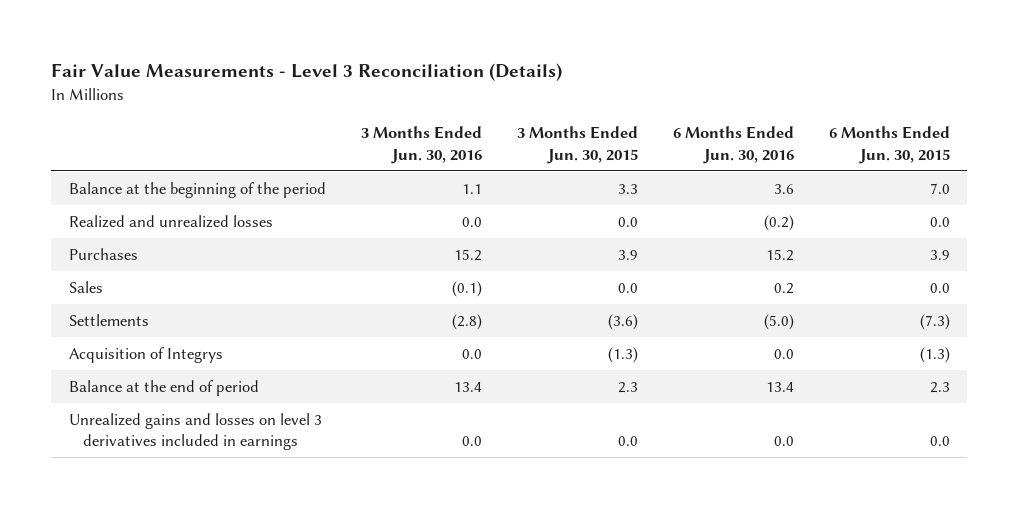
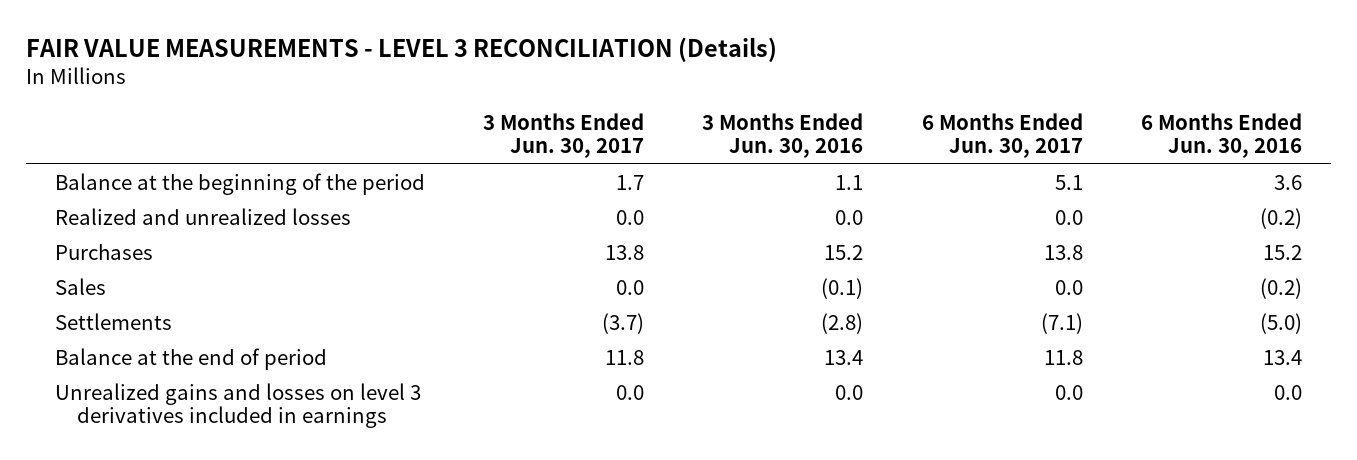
- Fair Value Measurements - Level 3 Reconciliation (Details)
+ FAIR VALUE MEASUREMENTS - LEVEL 3 RECONCILIATION (Details)
- | 3 Months Ended Jun. 30, 2016 | 3 Months Ended Jun. 30, 2015 | 6 Months Ended Jun. 30, 2016 | 6 Months Ended Jun. 30, 2015
+ | 3 Months Ended Jun. 30, 2017 | 3 Months Ended Jun. 30, 2016 | 6 Months Ended Jun. 30, 2017 | 6 Months Ended Jun. 30, 2016
- Sales | (0.1) | 0.0 | 0.2 | 0.0
+ Sales | 0.0 | (0.1) | 0.0 | (0.2)
- Acquisition of Integrys | 0.0 | (1.3) | 0.0 | (1.3)

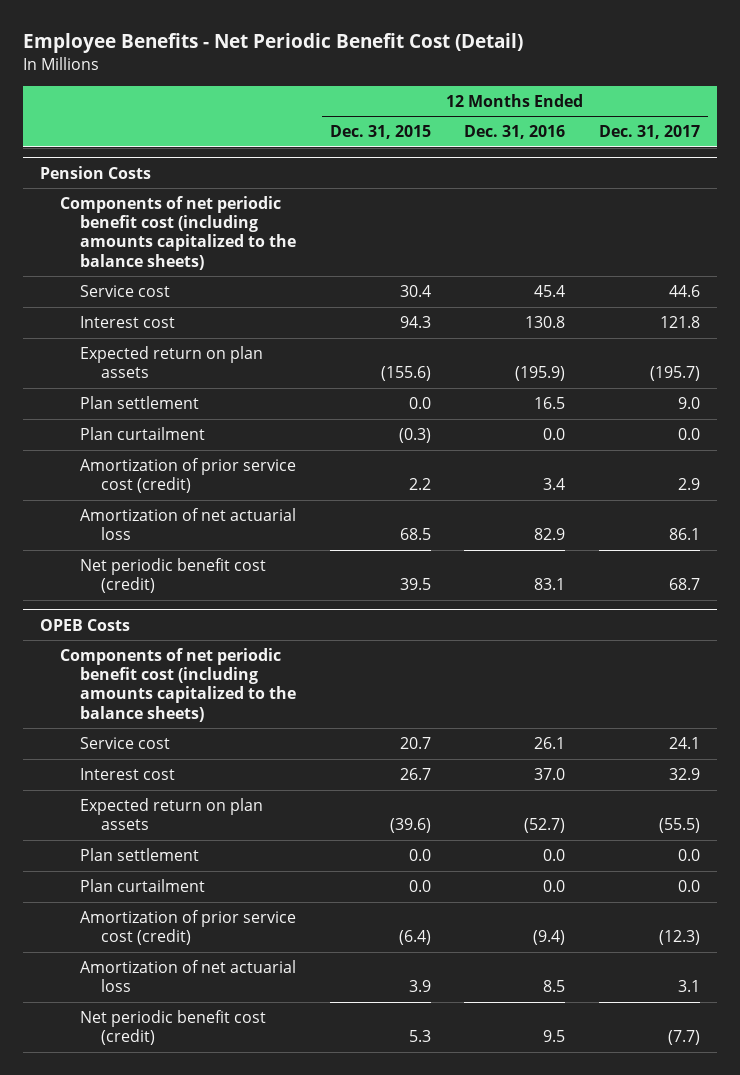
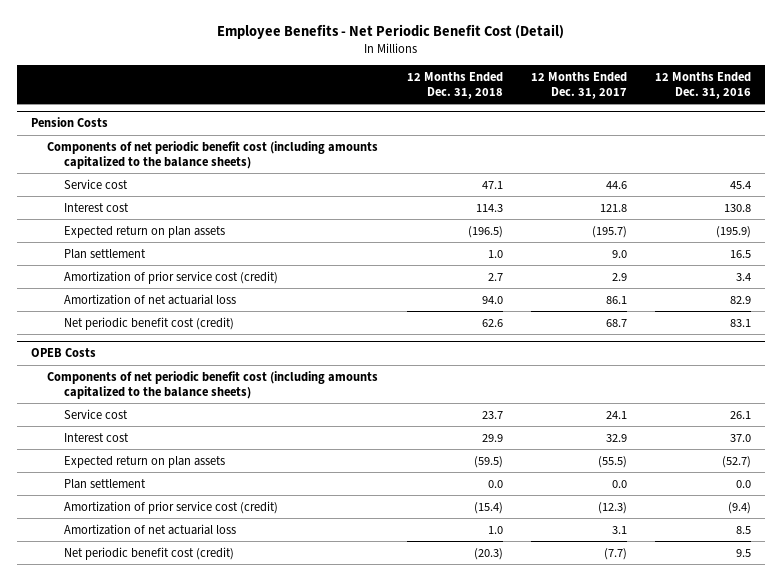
- | 12 Months Ended Dec. 31, 2015 | 12 Months Ended Dec. 31, 2016 | 12 Months Ended Dec. 31, 2017
+ | 12 Months Ended Dec. 31, 2018 | 12 Months Ended Dec. 31, 2017 | 12 Months Ended Dec. 31, 2016
@ Pension Costs
- Plan curtailment | (0.3) | 0.0 | 0.0
@ OPEB Costs
- Plan curtailment | 0.0 | 0.0 | 0.0

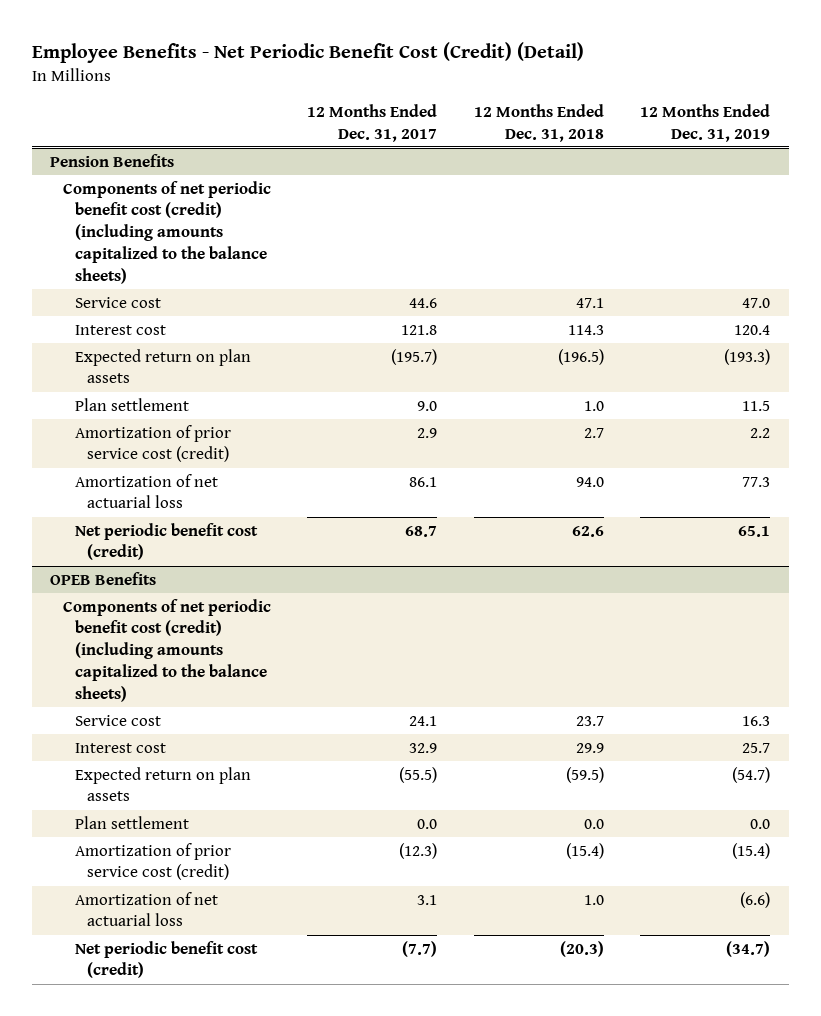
- Employee Benefits - Net Periodic Benefit Cost (Detail)
+ Employee Benefits - Net Periodic Benefit Cost (Credit) (Detail)
- | 12 Months Ended Dec. 31, 2018 | 12 Months Ended Dec. 31, 2017 | 12 Months Ended Dec. 31, 2016
+ | 12 Months Ended Dec. 31, 2017 | 12 Months Ended Dec. 31, 2018 | 12 Months Ended Dec. 31, 2019
- Pension Costs
- Components of net periodic benefit cost (including amounts capitalized to the balance sheets)
+ Pension Benefits
+ Components of net periodic benefit cost (credit) (including amounts capitalized to the balance sheets)
- OPEB Costs
- Components of net periodic benefit cost (including amounts capitalized to the balance sheets)
+ OPEB Benefits
+ Components of net periodic benefit cost (credit) (including amounts capitalized to the balance sheets)

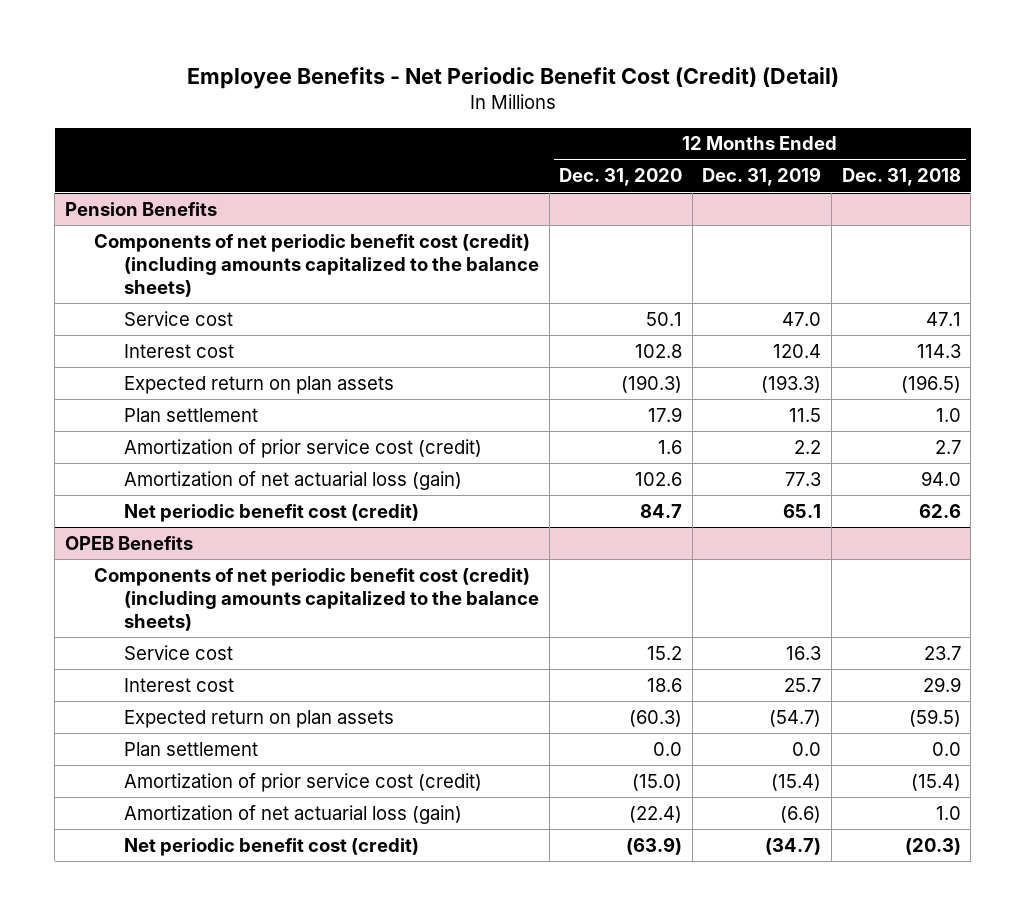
- | 12 Months Ended Dec. 31, 2017 | 12 Months Ended Dec. 31, 2018 | 12 Months Ended Dec. 31, 2019
+ | 12 Months Ended Dec. 31, 2020 | 12 Months Ended Dec. 31, 2019 | 12 Months Ended Dec. 31, 2018
@ Pension Benefits
- Amortization of net actuarial loss | 86.1 | 94.0 | 77.3
+ Amortization of net actuarial loss (gain) | 102.6 | 77.3 | 94.0
@ OPEB Benefits
- Amortization of net actuarial loss | 3.1 | 1.0 | (6.6)
+ Amortization of net actuarial loss (gain) | (22.4) | (6.6) | 1.0

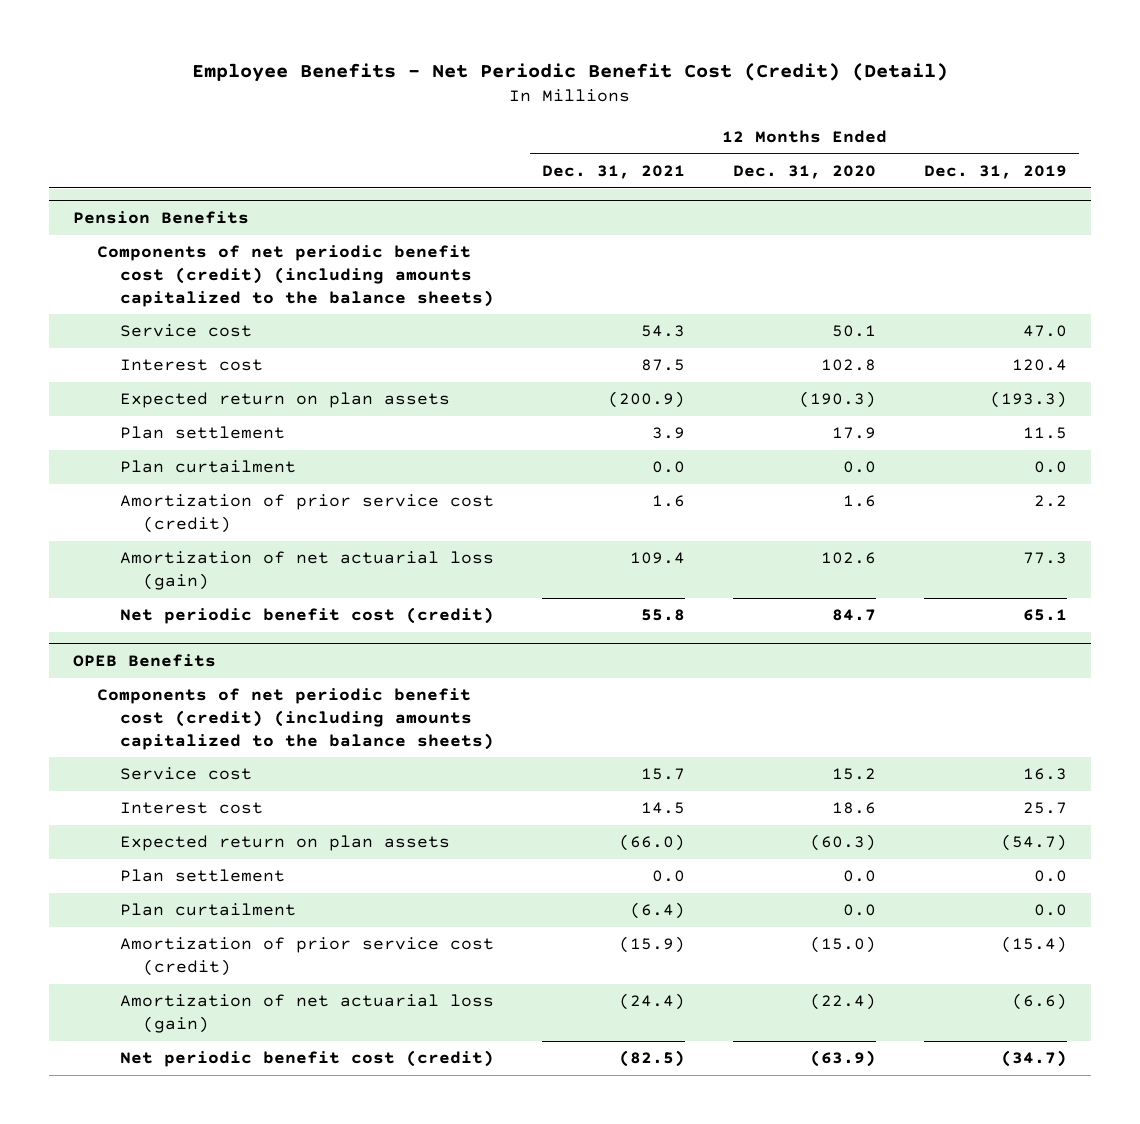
- | 12 Months Ended Dec. 31, 2020 | 12 Months Ended Dec. 31, 2019 | 12 Months Ended Dec. 31, 2018
+ | 12 Months Ended Dec. 31, 2021 | 12 Months Ended Dec. 31, 2020 | 12 Months Ended Dec. 31, 2019
@ Pension Benefits
+ Plan curtailment | 0.0 | 0.0 | 0.0
@ OPEB Benefits
+ Plan curtailment | (6.4) | 0.0 | 0.0

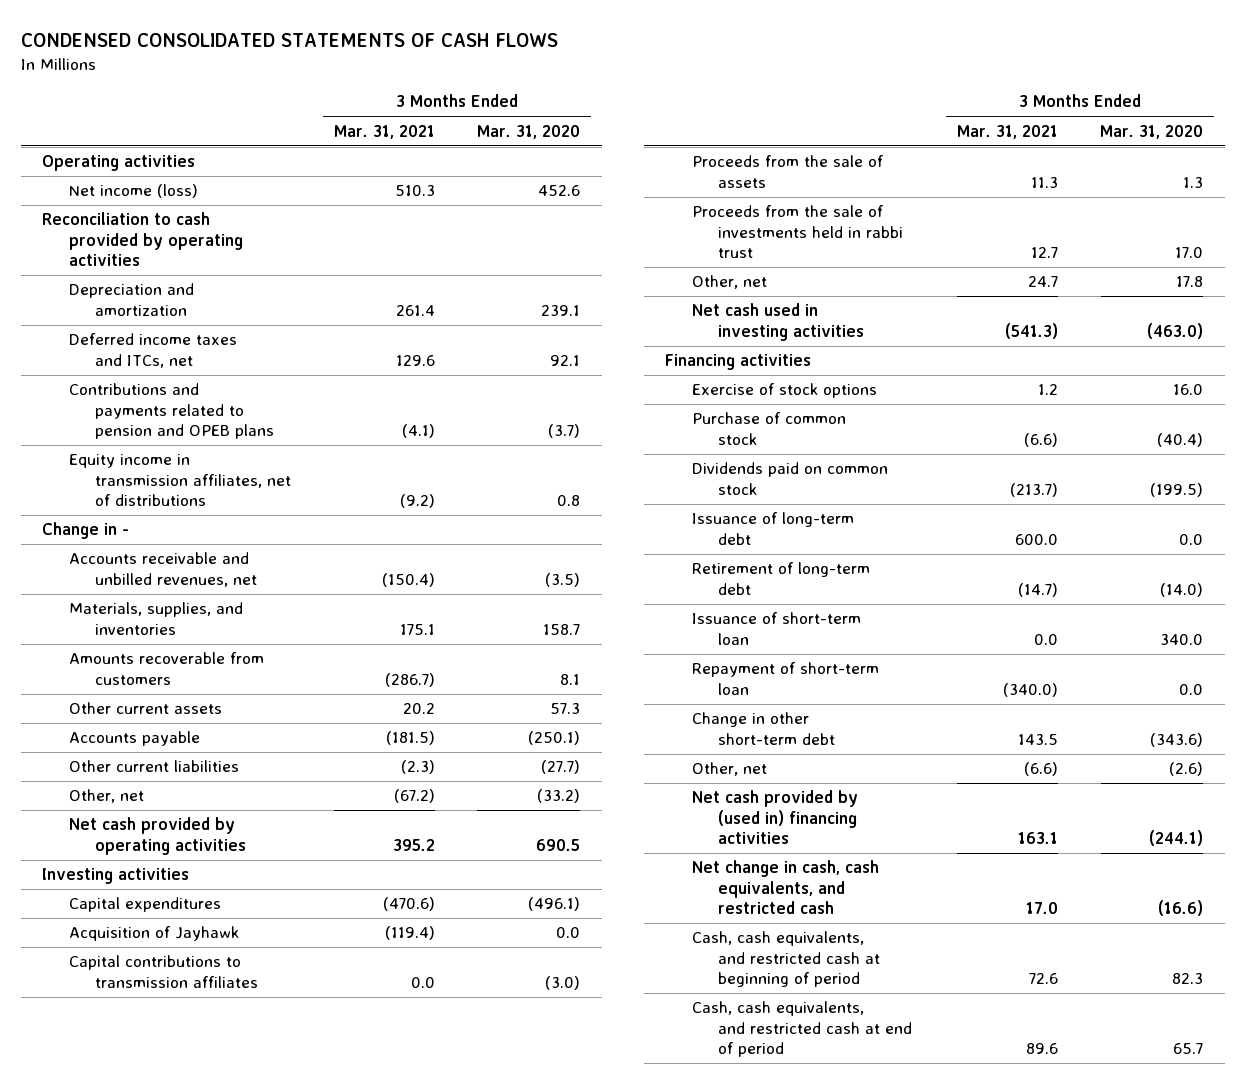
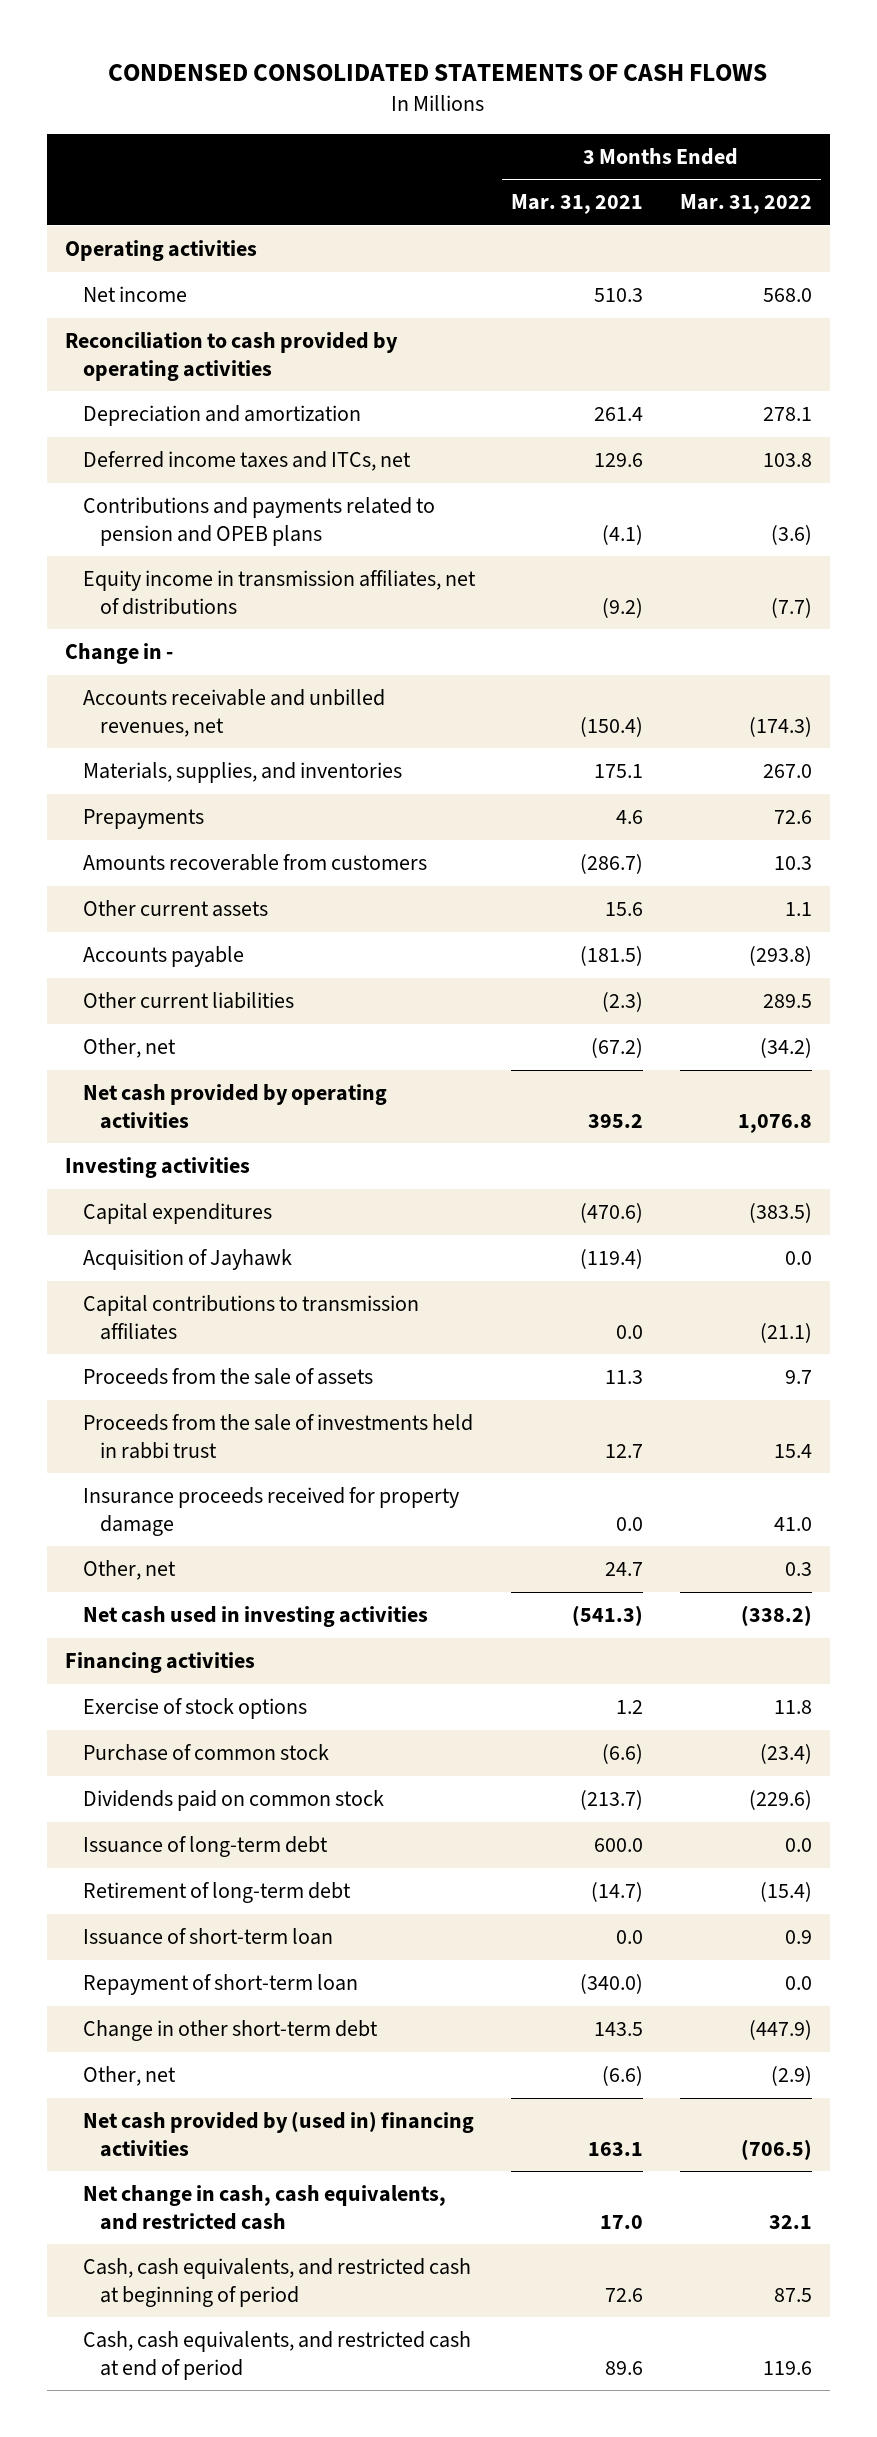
- | 3 Months Ended Mar. 31, 2021 | 3 Months Ended Mar. 31, 2020
+ | 3 Months Ended Mar. 31, 2021 | 3 Months Ended Mar. 31, 2022
- Net income (loss) | 510.3 | 452.6
+ Net income | 510.3 | 568.0
+ Prepayments | 4.6 | 72.6
- Other current assets | 20.2 | 57.3
+ Other current assets | 15.6 | 1.1
+ Insurance proceeds received for property damage | 0.0 | 41.0

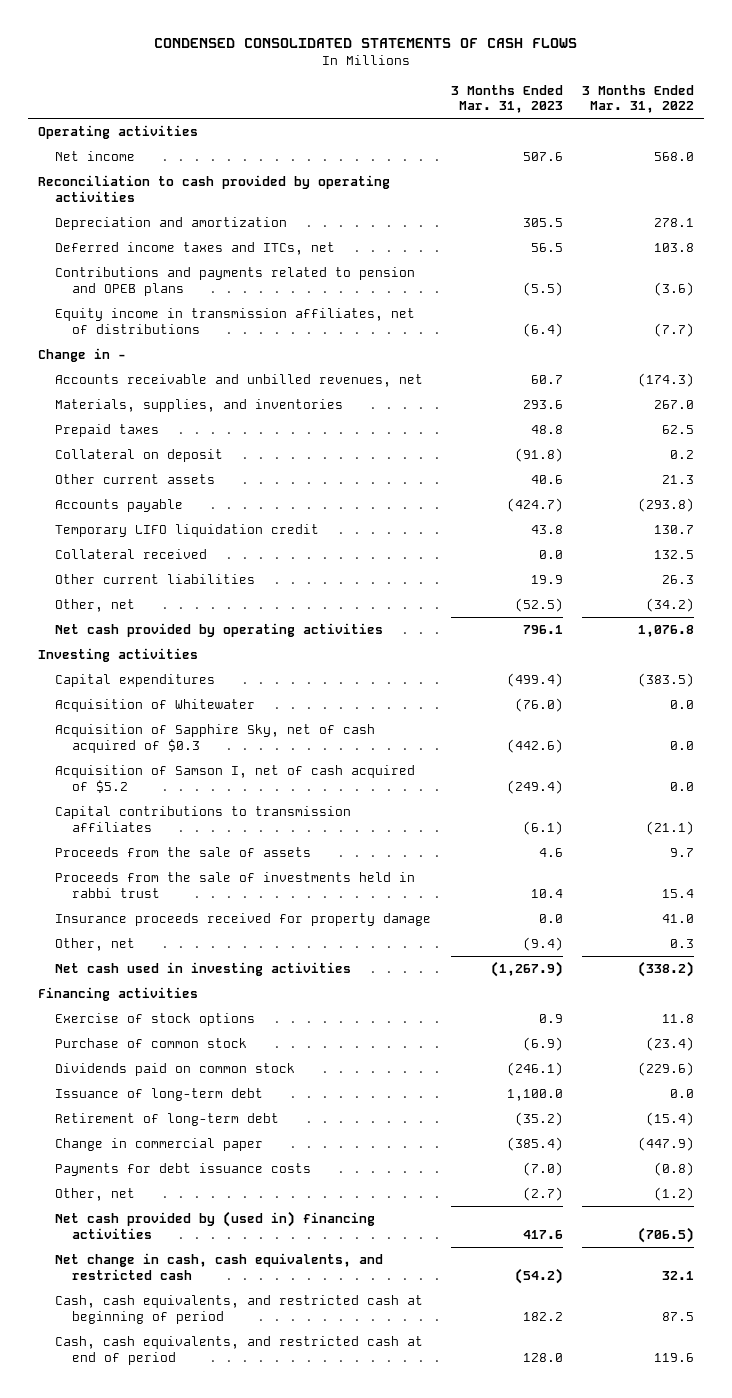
- | 3 Months Ended Mar. 31, 2021 | 3 Months Ended Mar. 31, 2022
+ | 3 Months Ended Mar. 31, 2023 | 3 Months Ended Mar. 31, 2022
- Prepayments | 4.6 | 72.6
- Amounts recoverable from customers | (286.7) | 10.3
- Other current assets | 15.6 | 1.1
+ Prepaid taxes | 48.8 | 62.5
+ Collateral on deposit | (91.8) | 0.2
+ Other current assets | 40.6 | 21.3
- Other current liabilities | (2.3) | 289.5
+ Temporary LIFO liquidation credit | 43.8 | 130.7
+ Collateral received | 0.0 | 132.5
+ Other current liabilities | 19.9 | 26.3
- Acquisition of Jayhawk | (119.4) | 0.0
+ Acquisition of Whitewater | (76.0) | 0.0
+ Acquisition of Sapphire Sky, net of cash acquired of $0.3 | (442.6) | 0.0
+ Acquisition of Samson I, net of cash acquired of $5.2 | (249.4) | 0.0
- Issuance of short-term loan | 0.0 | 0.9
- Repayment of short-term loan | (340.0) | 0.0
- Change in other short-term debt | 143.5 | (447.9)
- Other, net | (6.6) | (2.9)
+ Change in commercial paper | (385.4) | (447.9)
+ Payments for debt issuance costs | (7.0) | (0.8)
+ Other, net | (2.7) | (1.2)

